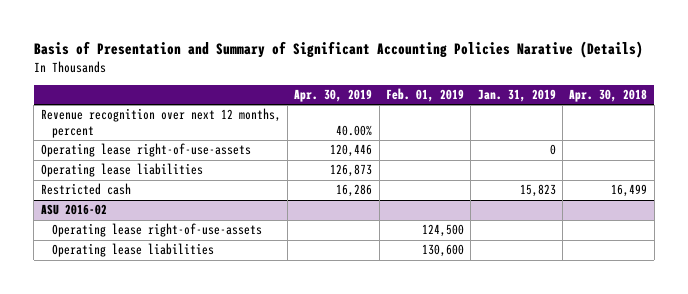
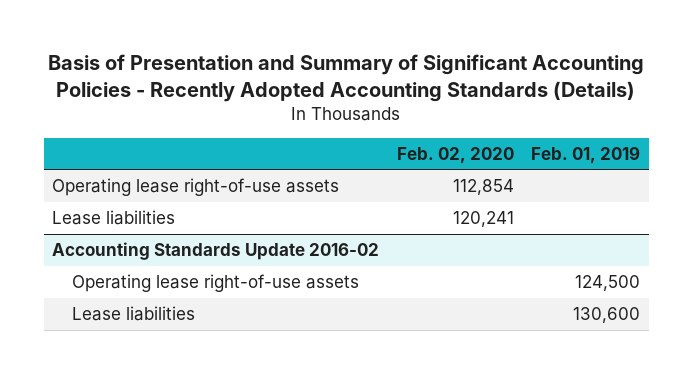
- Basis of Presentation and Summary of Significant Accounting Policies Narative (Details)
+ Basis of Presentation and Summary of Significant Accounting Policies - Recently Adopted Accounting Standards (Details)
- | Apr. 30, 2019 | Feb. 01, 2019 | Jan. 31, 2019 | Apr. 30, 2018
+ | Feb. 02, 2020 | Feb. 01, 2019
- Revenue recognition over next 12 months, percent | 40.00% | | |
- Operating lease right-of-use-assets | 120,446 | | 0 |
- Operating lease liabilities | 126,873 | | |
- Restricted cash | 16,286 | | 15,823 | 16,499
- ASU 2016-02
- Operating lease right-of-use-assets | | 124,500 | |
- Operating lease liabilities | | 130,600 | |
+ Operating lease right-of-use assets | 112,854 |
+ Lease liabilities | 120,241 |
+ Accounting Standards Update 2016-02
+ Operating lease right-of-use assets | | 124,500
+ Lease liabilities | | 130,600

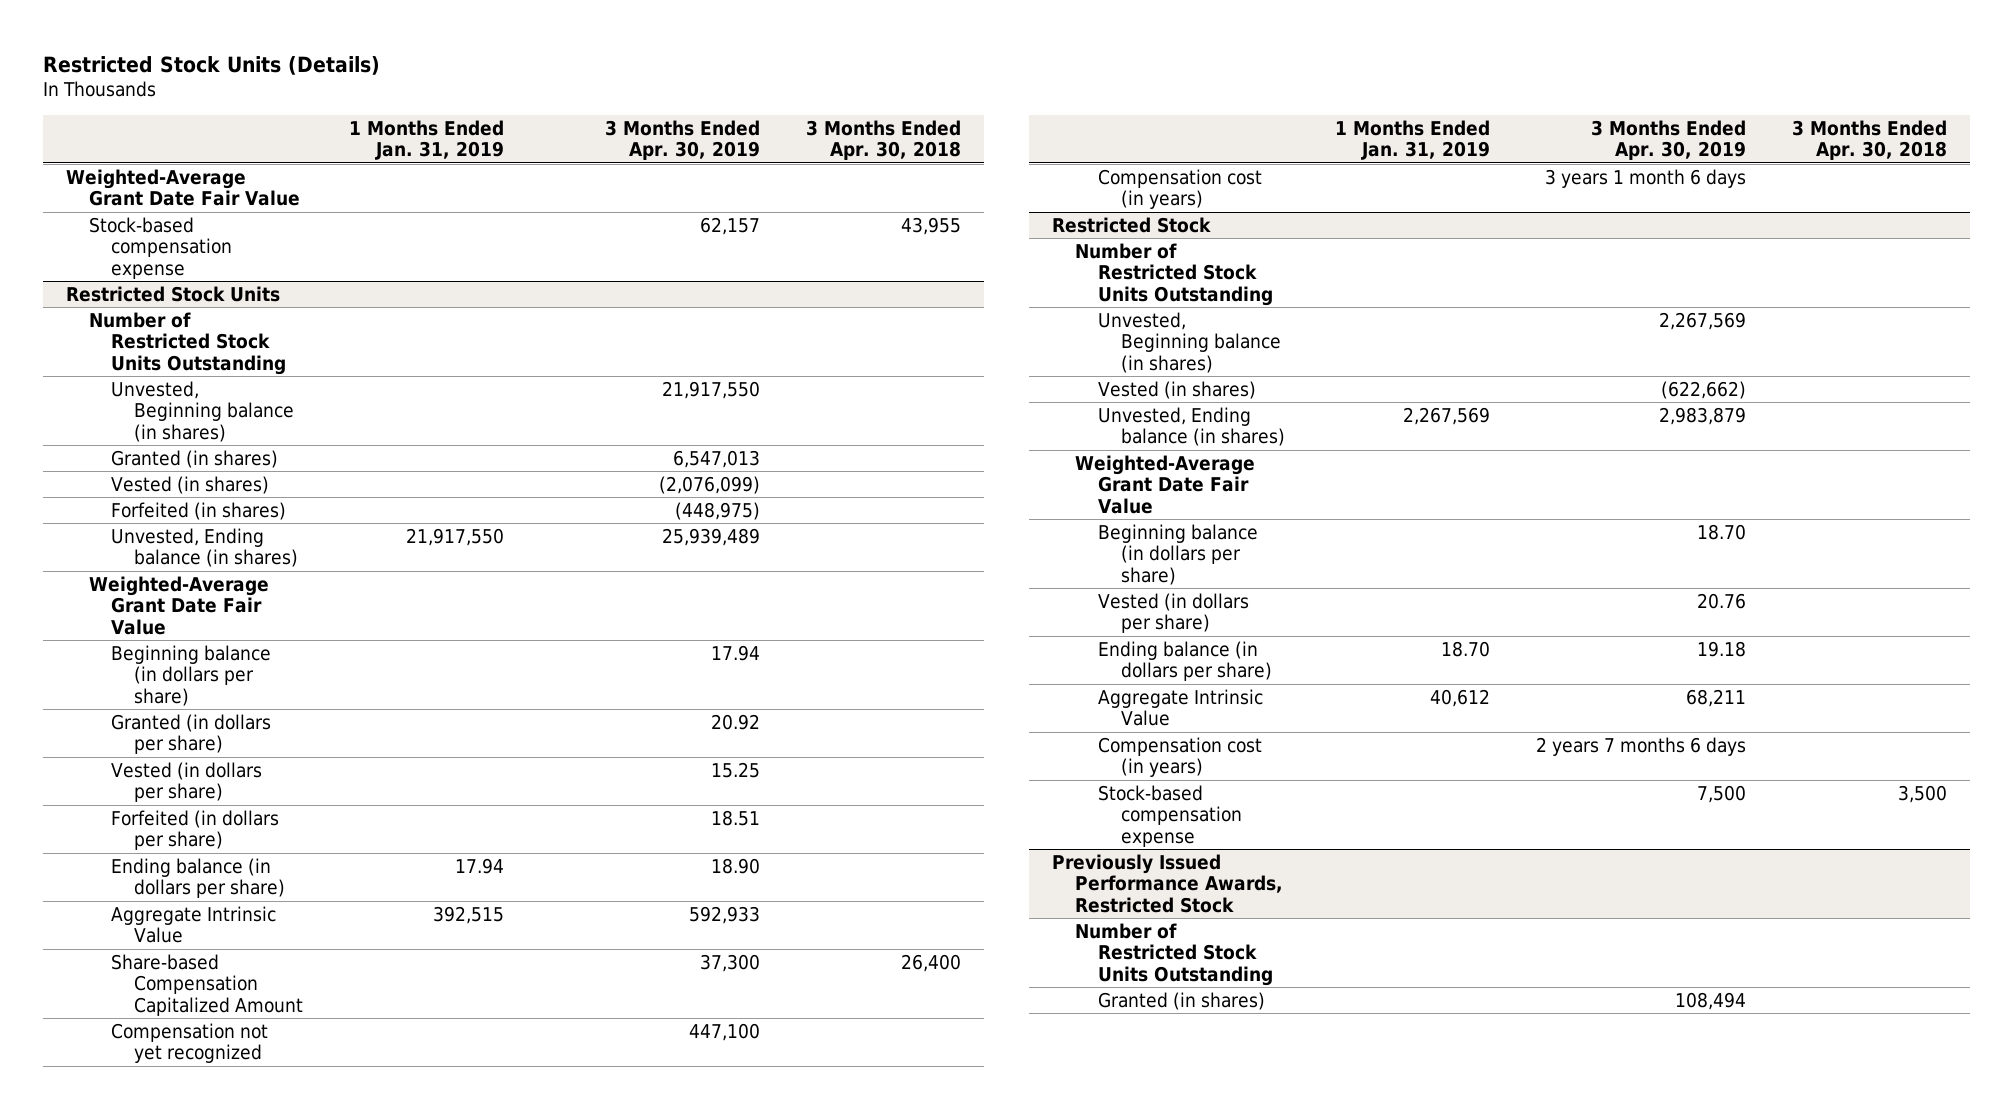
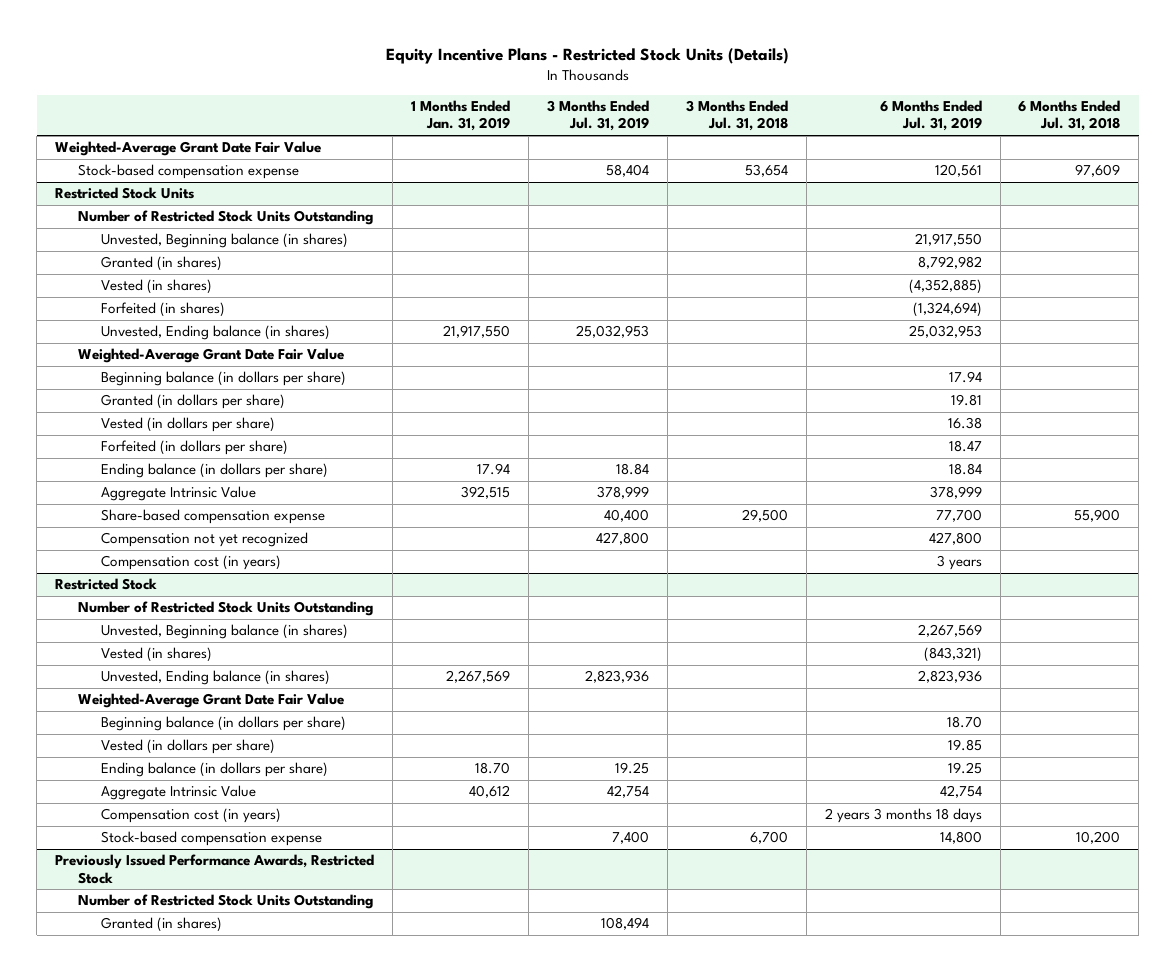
- Restricted Stock Units (Details)
+ Equity Incentive Plans - Restricted Stock Units (Details)
- | 1 Months Ended Jan. 31, 2019 | 3 Months Ended Apr. 30, 2019 | 3 Months Ended Apr. 30, 2018
+ | 1 Months Ended Jan. 31, 2019 | 3 Months Ended Jul. 31, 2019 | 3 Months Ended Jul. 31, 2018 | 6 Months Ended Jul. 31, 2019 | 6 Months Ended Jul. 31, 2018
@ Restricted Stock Units
- Share-based Compensation Capitalized Amount | | 37,300 | 26,400
+ Share-based compensation expense | | 40,400 | 29,500 | 77,700 | 55,900

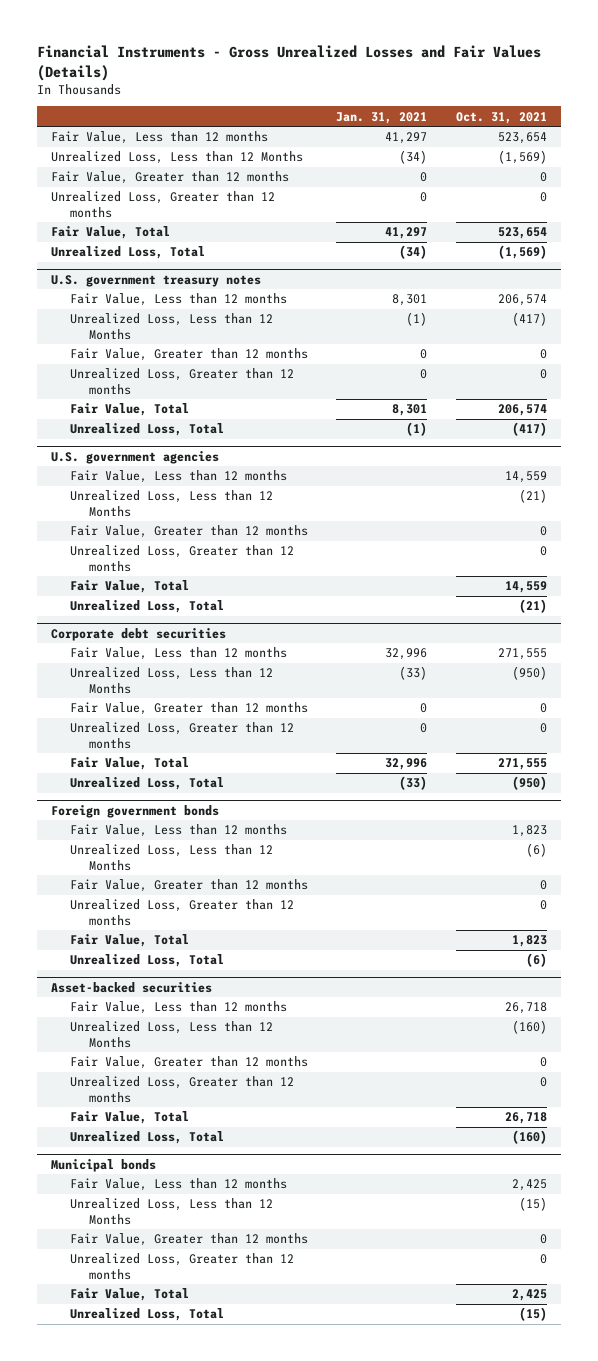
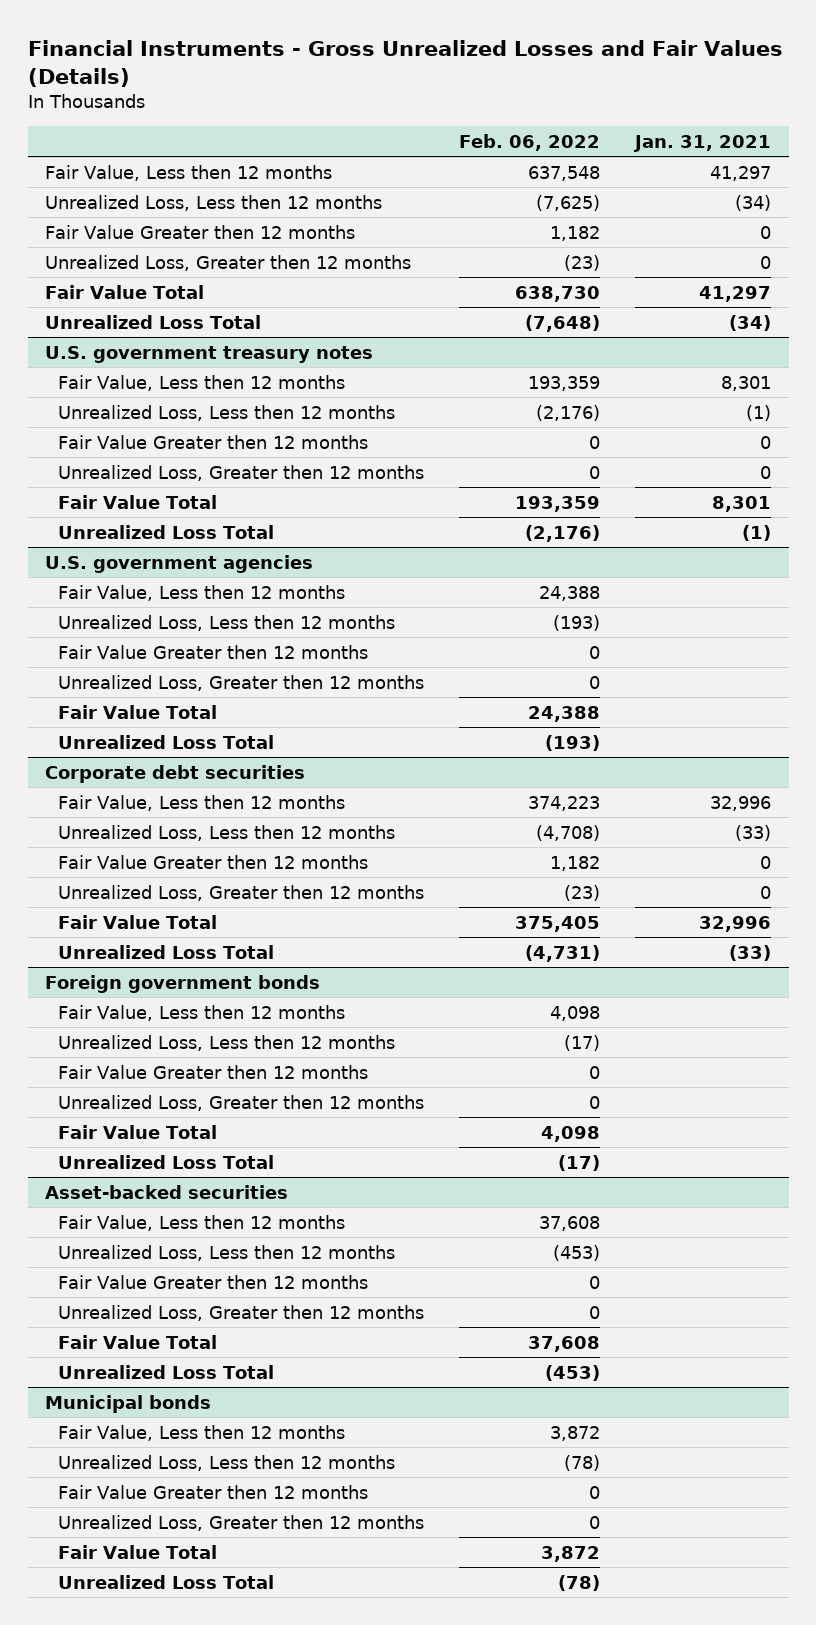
- | Jan. 31, 2021 | Oct. 31, 2021
+ | Feb. 06, 2022 | Jan. 31, 2021
- Fair Value, Less than 12 months | 41,297 | 523,654
- Unrealized Loss, Less than 12 Months | (34) | (1,569)
- Fair Value, Greater than 12 months | 0 | 0
- Unrealized Loss, Greater than 12 months | 0 | 0
- Fair Value, Total | 41,297 | 523,654
- Unrealized Loss, Total | (34) | (1,569)
+ Fair Value, Less then 12 months | 637,548 | 41,297
+ Unrealized Loss, Less then 12 months | (7,625) | (34)
+ Fair Value Greater then 12 months | 1,182 | 0
+ Unrealized Loss, Greater then 12 months | (23) | 0
+ Fair Value Total | 638,730 | 41,297
+ Unrealized Loss Total | (7,648) | (34)
@ U.S. government treasury notes
- Fair Value, Less than 12 months | 8,301 | 206,574
- Unrealized Loss, Less than 12 Months | (1) | (417)
- Fair Value, Greater than 12 months | 0 | 0
- Unrealized Loss, Greater than 12 months | 0 | 0
- Fair Value, Total | 8,301 | 206,574
- Unrealized Loss, Total | (1) | (417)
+ Fair Value, Less then 12 months | 193,359 | 8,301
+ Unrealized Loss, Less then 12 months | (2,176) | (1)
+ Fair Value Greater then 12 months | 0 | 0
+ Unrealized Loss, Greater then 12 months | 0 | 0
+ Fair Value Total | 193,359 | 8,301
+ Unrealized Loss Total | (2,176) | (1)
@ U.S. government agencies
- Fair Value, Less than 12 months | | 14,559
- Unrealized Loss, Less than 12 Months | | (21)
- Fair Value, Greater than 12 months | | 0
- Unrealized Loss, Greater than 12 months | | 0
- Fair Value, Total | | 14,559
- Unrealized Loss, Total | | (21)
+ Fair Value, Less then 12 months | 24,388 |
+ Unrealized Loss, Less then 12 months | (193) |
+ Fair Value Greater then 12 months | 0 |
+ Unrealized Loss, Greater then 12 months | 0 |
+ Fair Value Total | 24,388 |
+ Unrealized Loss Total | (193) |
@ Corporate debt securities
- Fair Value, Less than 12 months | 32,996 | 271,555
- Unrealized Loss, Less than 12 Months | (33) | (950)
- Fair Value, Greater than 12 months | 0 | 0
- Unrealized Loss, Greater than 12 months | 0 | 0
- Fair Value, Total | 32,996 | 271,555
- Unrealized Loss, Total | (33) | (950)
+ Fair Value, Less then 12 months | 374,223 | 32,996
+ Unrealized Loss, Less then 12 months | (4,708) | (33)
+ Fair Value Greater then 12 months | 1,182 | 0
+ Unrealized Loss, Greater then 12 months | (23) | 0
+ Fair Value Total | 375,405 | 32,996
+ Unrealized Loss Total | (4,731) | (33)
@ Foreign government bonds
- Fair Value, Less than 12 months | | 1,823
- Unrealized Loss, Less than 12 Months | | (6)
- Fair Value, Greater than 12 months | | 0
- Unrealized Loss, Greater than 12 months | | 0
- Fair Value, Total | | 1,823
- Unrealized Loss, Total | | (6)
+ Fair Value, Less then 12 months | 4,098 |
+ Unrealized Loss, Less then 12 months | (17) |
+ Fair Value Greater then 12 months | 0 |
+ Unrealized Loss, Greater then 12 months | 0 |
+ Fair Value Total | 4,098 |
+ Unrealized Loss Total | (17) |
@ Asset-backed securities
- Fair Value, Less than 12 months | | 26,718
- Unrealized Loss, Less than 12 Months | | (160)
- Fair Value, Greater than 12 months | | 0
- Unrealized Loss, Greater than 12 months | | 0
- Fair Value, Total | | 26,718
- Unrealized Loss, Total | | (160)
+ Fair Value, Less then 12 months | 37,608 |
+ Unrealized Loss, Less then 12 months | (453) |
+ Fair Value Greater then 12 months | 0 |
+ Unrealized Loss, Greater then 12 months | 0 |
+ Fair Value Total | 37,608 |
+ Unrealized Loss Total | (453) |
@ Municipal bonds
- Fair Value, Less than 12 months | | 2,425
- Unrealized Loss, Less than 12 Months | | (15)
- Fair Value, Greater than 12 months | | 0
- Unrealized Loss, Greater than 12 months | | 0
- Fair Value, Total | | 2,425
- Unrealized Loss, Total | | (15)
+ Fair Value, Less then 12 months | 3,872 |
+ Unrealized Loss, Less then 12 months | (78) |
+ Fair Value Greater then 12 months | 0 |
+ Unrealized Loss, Greater then 12 months | 0 |
+ Fair Value Total | 3,872 |
+ Unrealized Loss Total | (78) |

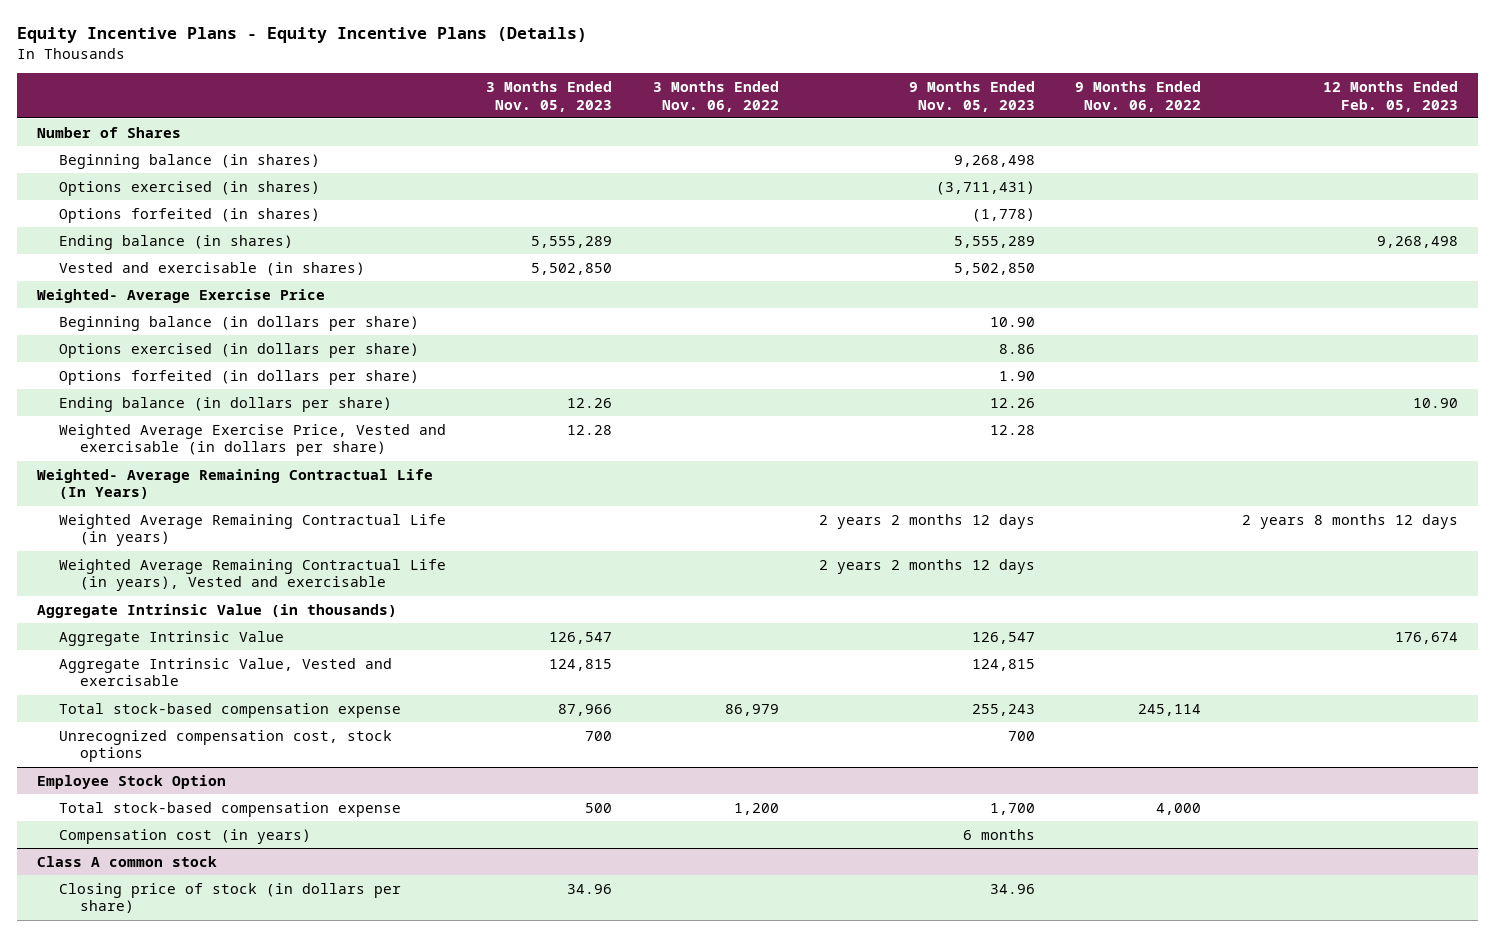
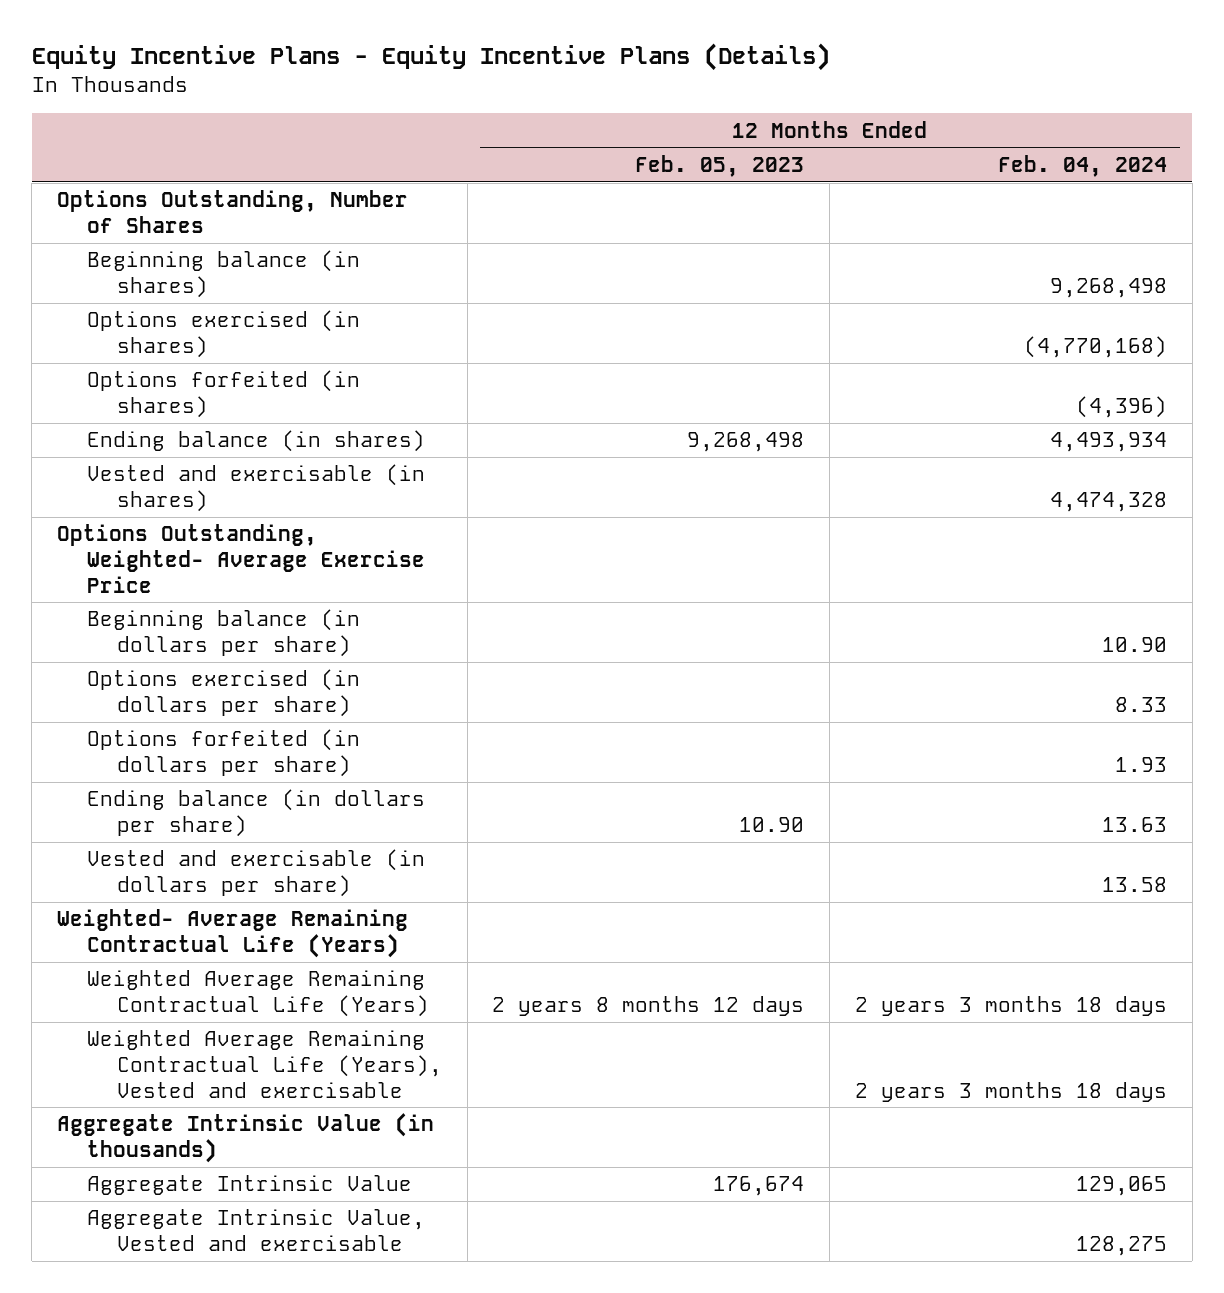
- | 3 Months Ended Nov. 05, 2023 | 3 Months Ended Nov. 06, 2022 | 9 Months Ended Nov. 05, 2023 | 9 Months Ended Nov. 06, 2022 | 12 Months Ended Feb. 05, 2023
+ | 12 Months Ended Feb. 05, 2023 | 12 Months Ended Feb. 04, 2024
- Number of Shares
+ Options Outstanding, Number of Shares
- Weighted- Average Exercise Price
+ Options Outstanding, Weighted- Average Exercise Price
- Weighted Average Exercise Price, Vested and exercisable (in dollars per share) | 12.28 | | 12.28 | |
- Weighted- Average Remaining Contractual Life (In Years)
- Weighted Average Remaining Contractual Life (in years) | | | 2 years 2 months 12 days | | 2 years 8 months 12 days
- Weighted Average Remaining Contractual Life (in years), Vested and exercisable | | | 2 years 2 months 12 days | |
+ Vested and exercisable (in dollars per share) | | 13.58
+ Weighted- Average Remaining Contractual Life (Years)
+ Weighted Average Remaining Contractual Life (Years) | 2 years 8 months 12 days | 2 years 3 months 18 days
+ Weighted Average Remaining Contractual Life (Years), Vested and exercisable | | 2 years 3 months 18 days
- Total stock-based compensation expense | 87,966 | 86,979 | 255,243 | 245,114 |
- Unrecognized compensation cost, stock options | 700 | | 700 | |
- Employee Stock Option
- Total stock-based compensation expense | 500 | 1,200 | 1,700 | 4,000 |
- Compensation cost (in years) | | | 6 months | |
- Class A common stock
- Closing price of stock (in dollars per share) | 34.96 | | 34.96 | |

